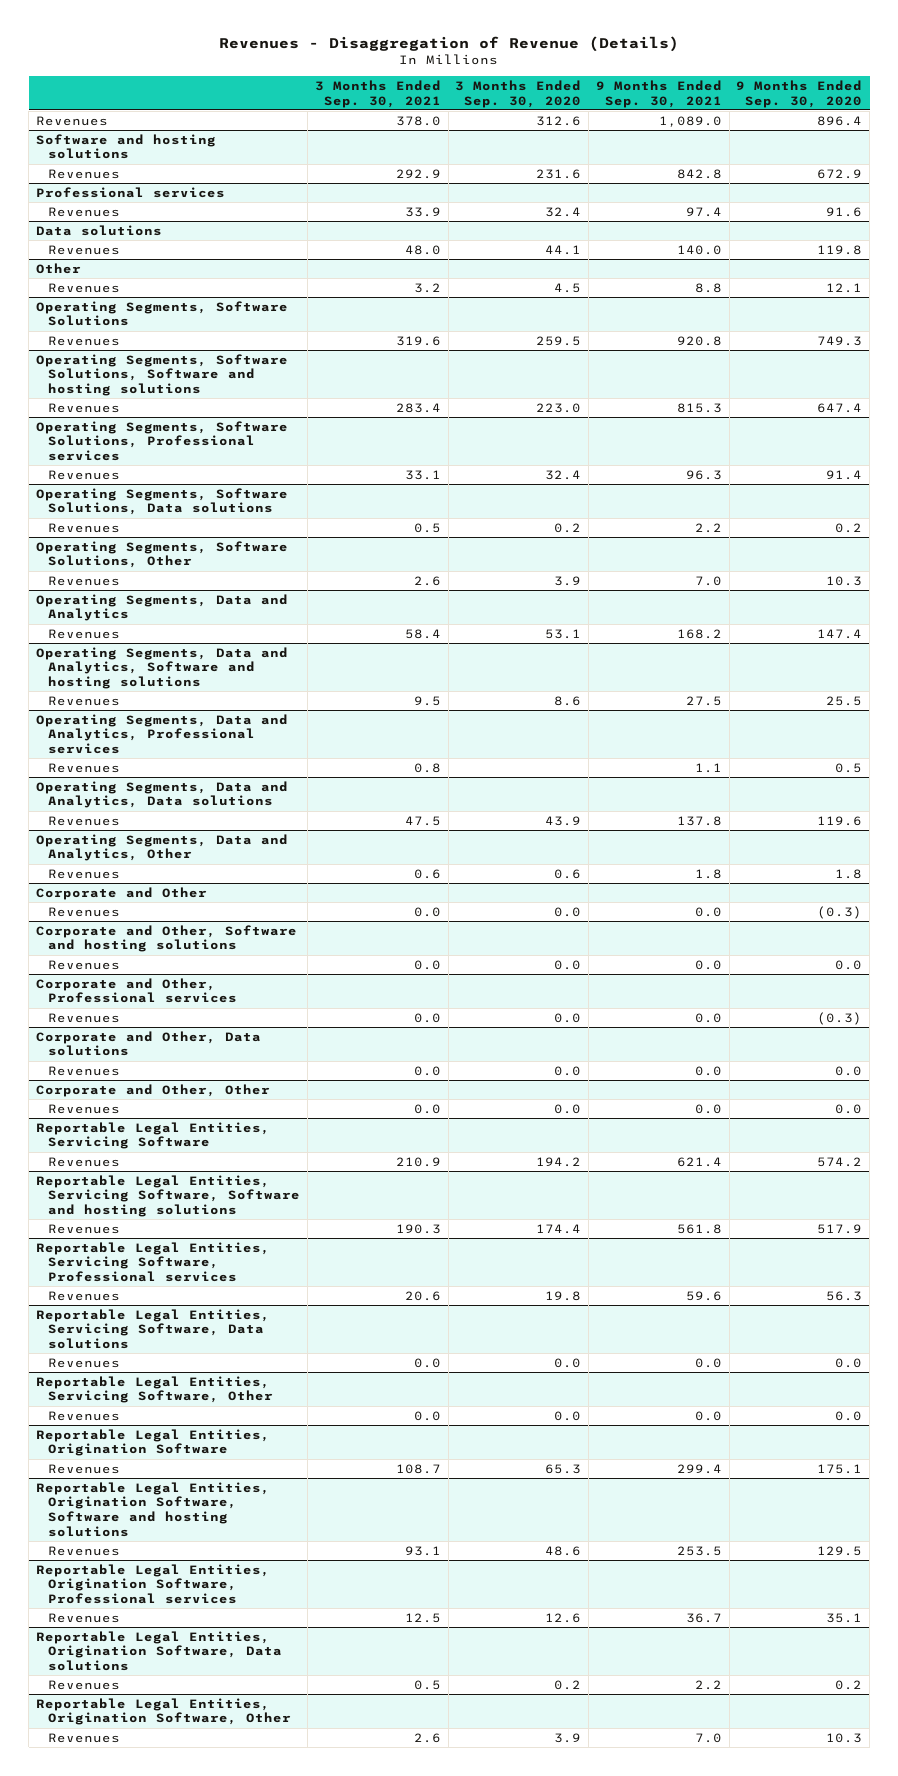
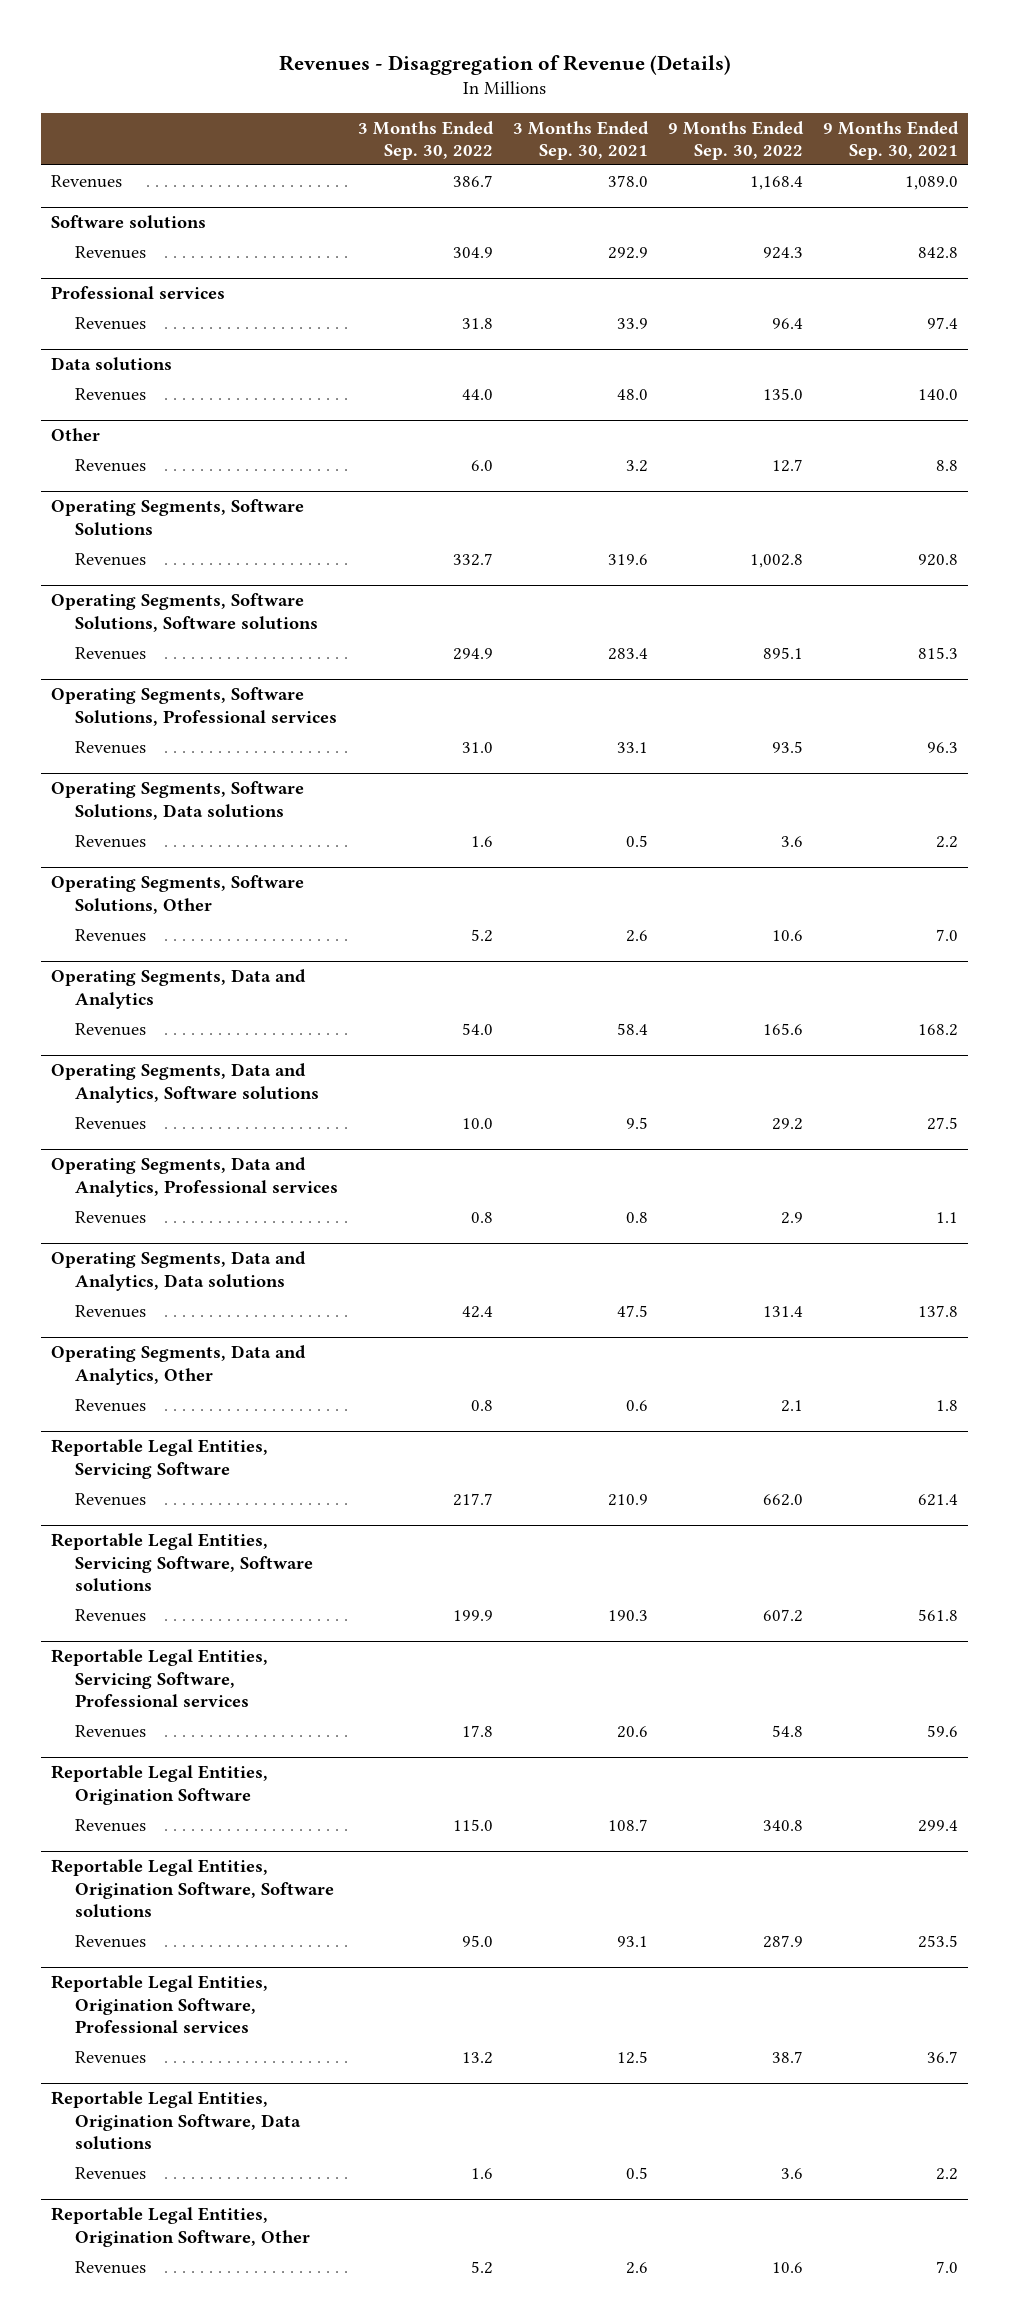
- | 3 Months Ended Sep. 30, 2021 | 3 Months Ended Sep. 30, 2020 | 9 Months Ended Sep. 30, 2021 | 9 Months Ended Sep. 30, 2020
+ | 3 Months Ended Sep. 30, 2022 | 3 Months Ended Sep. 30, 2021 | 9 Months Ended Sep. 30, 2022 | 9 Months Ended Sep. 30, 2021
- Software and hosting solutions
+ Software solutions
- Operating Segments, Software Solutions, Software and hosting solutions
+ Operating Segments, Software Solutions, Software solutions
- Operating Segments, Data and Analytics, Software and hosting solutions
+ Operating Segments, Data and Analytics, Software solutions
- Corporate and Other
- Revenues | 0.0 | 0.0 | 0.0 | (0.3)
- Corporate and Other, Software and hosting solutions
- Revenues | 0.0 | 0.0 | 0.0 | 0.0
- Corporate and Other, Professional services
- Revenues | 0.0 | 0.0 | 0.0 | (0.3)
- Corporate and Other, Data solutions
- Revenues | 0.0 | 0.0 | 0.0 | 0.0
- Corporate and Other, Other
- Revenues | 0.0 | 0.0 | 0.0 | 0.0
- Reportable Legal Entities, Servicing Software, Software and hosting solutions
+ Reportable Legal Entities, Servicing Software, Software solutions
- Reportable Legal Entities, Servicing Software, Data solutions
- Revenues | 0.0 | 0.0 | 0.0 | 0.0
- Reportable Legal Entities, Servicing Software, Other
- Revenues | 0.0 | 0.0 | 0.0 | 0.0
- Reportable Legal Entities, Origination Software, Software and hosting solutions
+ Reportable Legal Entities, Origination Software, Software solutions

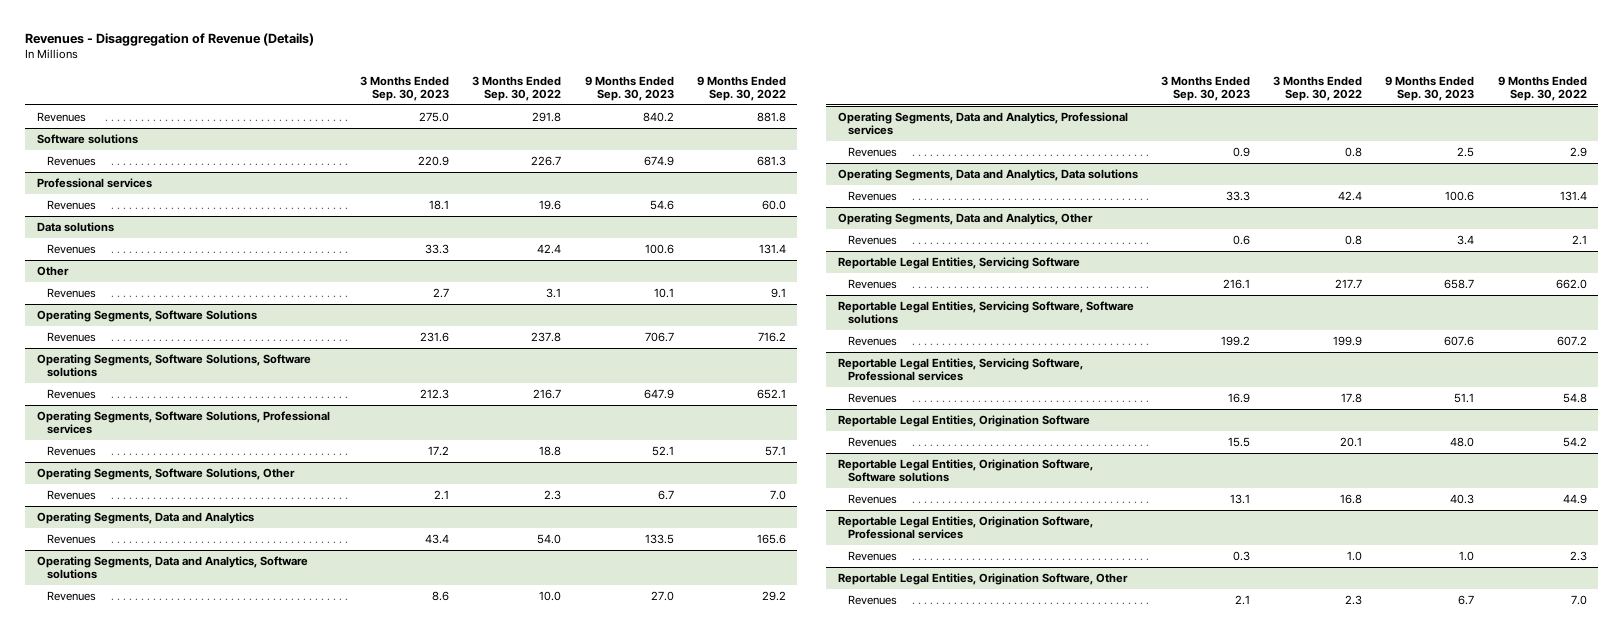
- | 3 Months Ended Sep. 30, 2022 | 3 Months Ended Sep. 30, 2021 | 9 Months Ended Sep. 30, 2022 | 9 Months Ended Sep. 30, 2021
+ | 3 Months Ended Sep. 30, 2023 | 3 Months Ended Sep. 30, 2022 | 9 Months Ended Sep. 30, 2023 | 9 Months Ended Sep. 30, 2022
- Revenues | 386.7 | 378.0 | 1,168.4 | 1,089.0
+ Revenues | 275.0 | 291.8 | 840.2 | 881.8
@ Software solutions
- Revenues | 304.9 | 292.9 | 924.3 | 842.8
+ Revenues | 220.9 | 226.7 | 674.9 | 681.3
@ Professional services
- Revenues | 31.8 | 33.9 | 96.4 | 97.4
+ Revenues | 18.1 | 19.6 | 54.6 | 60.0
@ Data solutions
- Revenues | 44.0 | 48.0 | 135.0 | 140.0
+ Revenues | 33.3 | 42.4 | 100.6 | 131.4
@ Other
- Revenues | 6.0 | 3.2 | 12.7 | 8.8
+ Revenues | 2.7 | 3.1 | 10.1 | 9.1
@ Operating Segments, Software Solutions
- Revenues | 332.7 | 319.6 | 1,002.8 | 920.8
+ Revenues | 231.6 | 237.8 | 706.7 | 716.2
@ Operating Segments, Software Solutions, Software solutions
- Revenues | 294.9 | 283.4 | 895.1 | 815.3
+ Revenues | 212.3 | 216.7 | 647.9 | 652.1
@ Operating Segments, Software Solutions, Professional services
- Revenues | 31.0 | 33.1 | 93.5 | 96.3
- Operating Segments, Software Solutions, Data solutions
- Revenues | 1.6 | 0.5 | 3.6 | 2.2
@ Operating Segments, Software Solutions, Professional services
+ Revenues | 17.2 | 18.8 | 52.1 | 57.1
@ Operating Segments, Software Solutions, Other
- Revenues | 5.2 | 2.6 | 10.6 | 7.0
+ Revenues | 2.1 | 2.3 | 6.7 | 7.0
@ Reportable Legal Entities, Origination Software
- Revenues | 115.0 | 108.7 | 340.8 | 299.4
+ Revenues | 15.5 | 20.1 | 48.0 | 54.2
@ Reportable Legal Entities, Origination Software, Software solutions
- Revenues | 95.0 | 93.1 | 287.9 | 253.5
+ Revenues | 13.1 | 16.8 | 40.3 | 44.9
@ Reportable Legal Entities, Origination Software, Professional services
- Revenues | 13.2 | 12.5 | 38.7 | 36.7
- Reportable Legal Entities, Origination Software, Data solutions
- Revenues | 1.6 | 0.5 | 3.6 | 2.2
@ Reportable Legal Entities, Origination Software, Professional services
+ Revenues | 0.3 | 1.0 | 1.0 | 2.3
@ Reportable Legal Entities, Origination Software, Other
- Revenues | 5.2 | 2.6 | 10.6 | 7.0
+ Revenues | 2.1 | 2.3 | 6.7 | 7.0

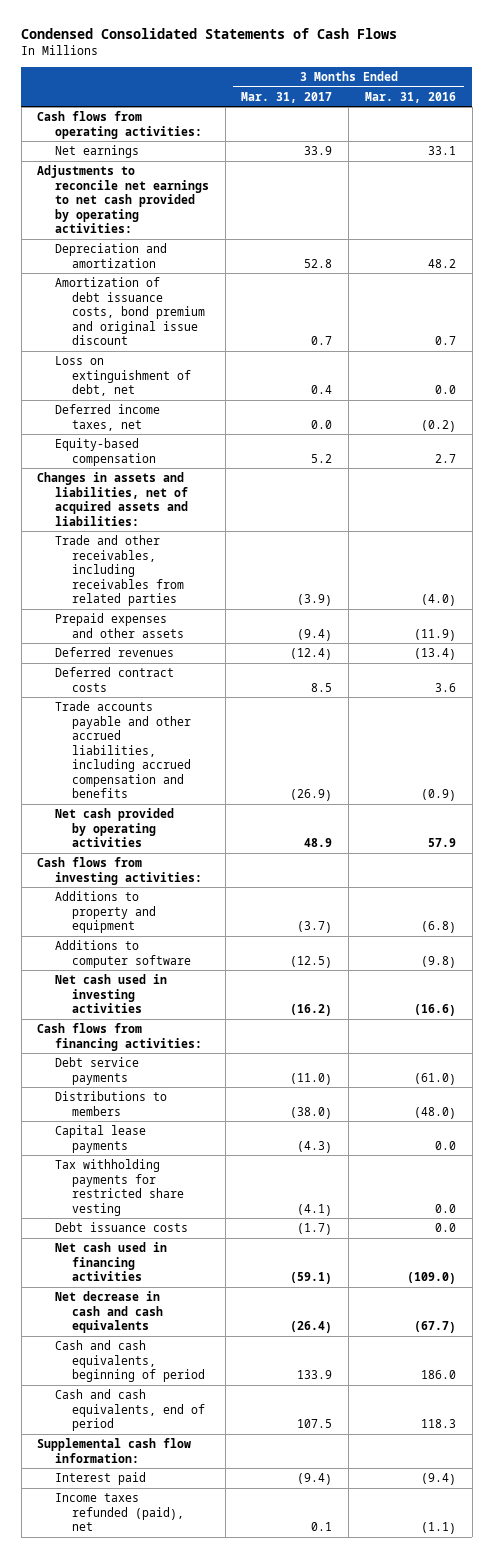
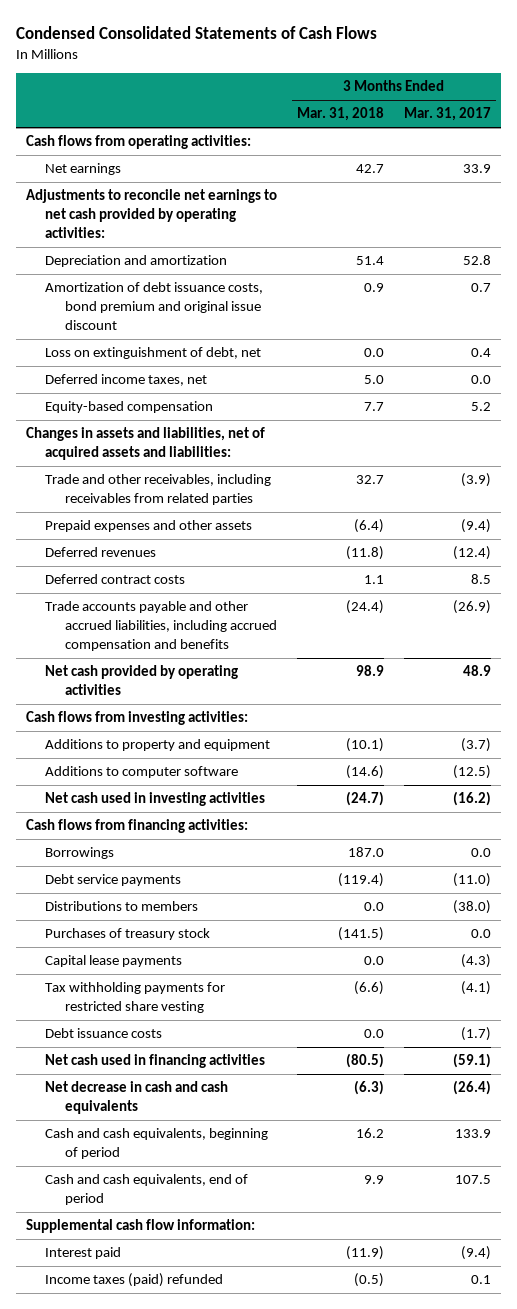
- | 3 Months Ended Mar. 31, 2017 | 3 Months Ended Mar. 31, 2016
+ | 3 Months Ended Mar. 31, 2018 | 3 Months Ended Mar. 31, 2017
+ Borrowings | 187.0 | 0.0
+ Purchases of treasury stock | (141.5) | 0.0
- Income taxes refunded (paid), net | 0.1 | (1.1)
+ Income taxes (paid) refunded | (0.5) | 0.1

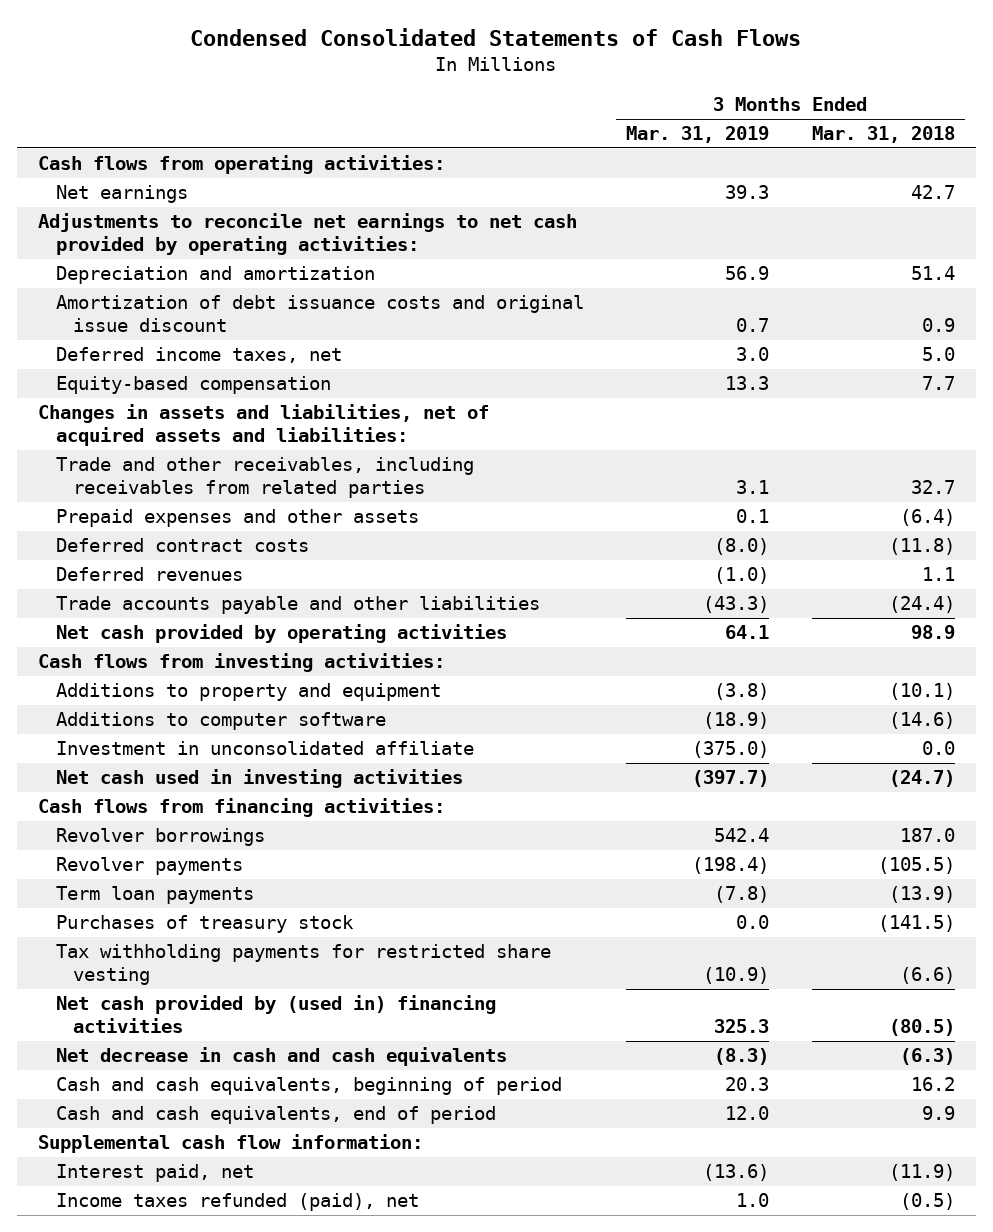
- | 3 Months Ended Mar. 31, 2018 | 3 Months Ended Mar. 31, 2017
+ | 3 Months Ended Mar. 31, 2019 | 3 Months Ended Mar. 31, 2018
- Amortization of debt issuance costs, bond premium and original issue discount | 0.9 | 0.7
- Loss on extinguishment of debt, net | 0.0 | 0.4
+ Amortization of debt issuance costs and original issue discount | 0.7 | 0.9
- Deferred revenues | (11.8) | (12.4)
- Deferred contract costs | 1.1 | 8.5
- Trade accounts payable and other accrued liabilities, including accrued compensation and benefits | (24.4) | (26.9)
+ Deferred contract costs | (8.0) | (11.8)
+ Deferred revenues | (1.0) | 1.1
+ Trade accounts payable and other liabilities | (43.3) | (24.4)
+ Investment in unconsolidated affiliate | (375.0) | 0.0
- Borrowings | 187.0 | 0.0
- Debt service payments | (119.4) | (11.0)
- Distributions to members | 0.0 | (38.0)
+ Revolver borrowings | 542.4 | 187.0
+ Revolver payments | (198.4) | (105.5)
+ Term loan payments | (7.8) | (13.9)
- Capital lease payments | 0.0 | (4.3)
- Debt issuance costs | 0.0 | (1.7)
- Net cash used in financing activities | (80.5) | (59.1)
+ Net cash provided by (used in) financing activities | 325.3 | (80.5)
- Interest paid | (11.9) | (9.4)
- Income taxes (paid) refunded | (0.5) | 0.1
+ Interest paid, net | (13.6) | (11.9)
+ Income taxes refunded (paid), net | 1.0 | (0.5)

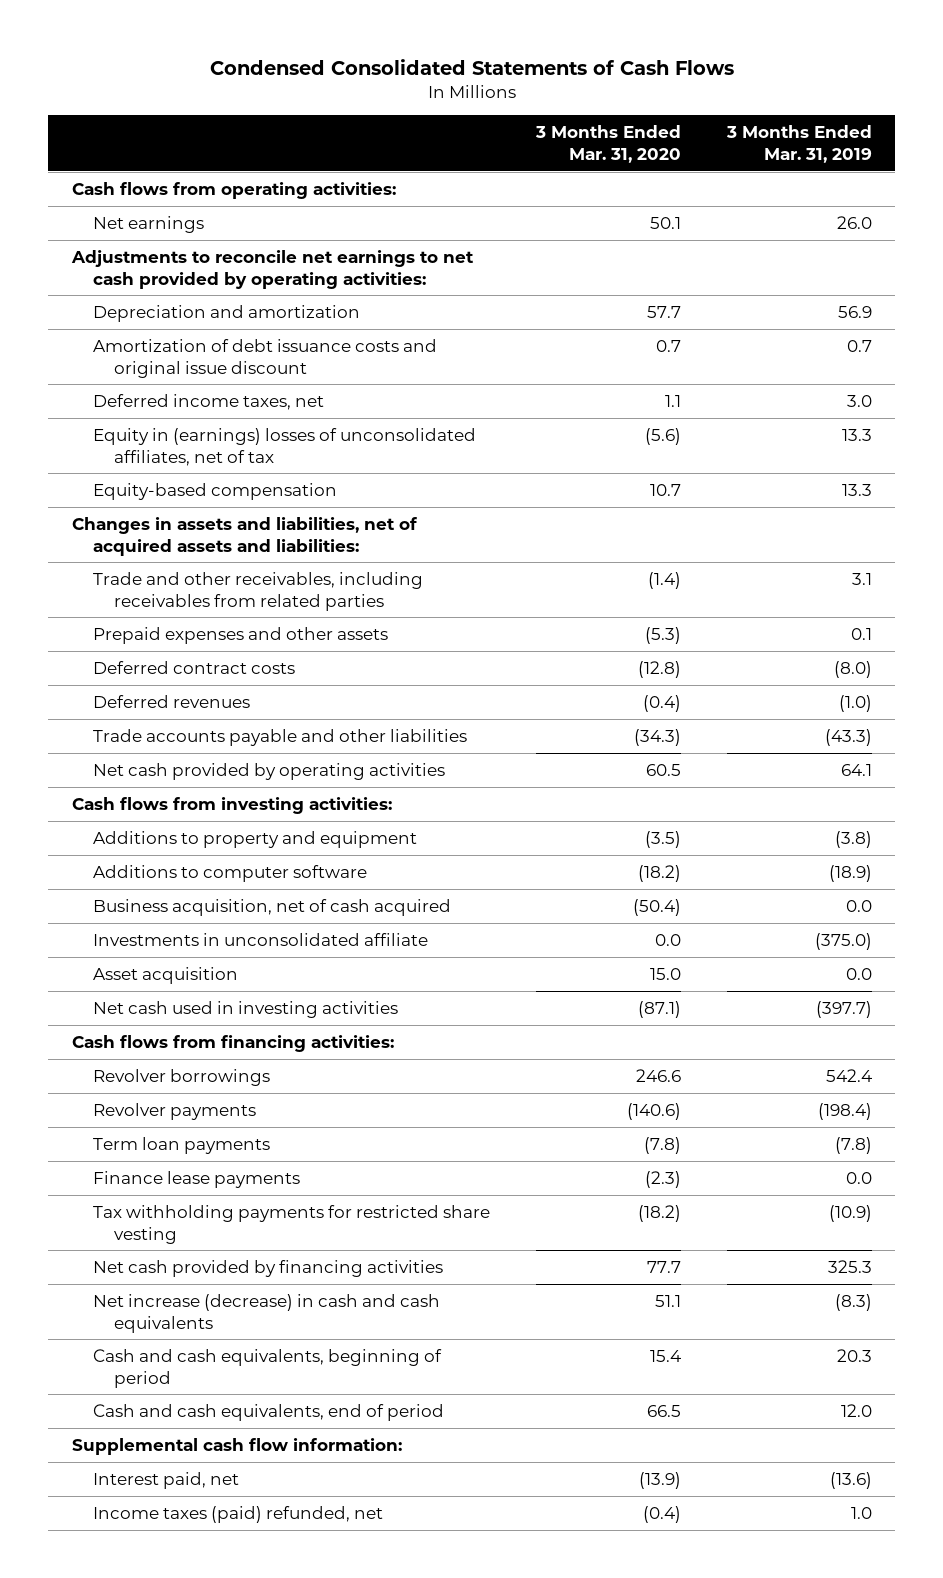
- | 3 Months Ended Mar. 31, 2019 | 3 Months Ended Mar. 31, 2018
+ | 3 Months Ended Mar. 31, 2020 | 3 Months Ended Mar. 31, 2019
- Net earnings | 39.3 | 42.7
+ Net earnings | 50.1 | 26.0
+ Equity in (earnings) losses of unconsolidated affiliates, net of tax | (5.6) | 13.3
- Investment in unconsolidated affiliate | (375.0) | 0.0
+ Business acquisition, net of cash acquired | (50.4) | 0.0
+ Investments in unconsolidated affiliate | 0.0 | (375.0)
+ Asset acquisition | 15.0 | 0.0
- Purchases of treasury stock | 0.0 | (141.5)
+ Finance lease payments | (2.3) | 0.0
- Net cash provided by (used in) financing activities | 325.3 | (80.5)
- Net decrease in cash and cash equivalents | (8.3) | (6.3)
+ Net cash provided by financing activities | 77.7 | 325.3
+ Net increase (decrease) in cash and cash equivalents | 51.1 | (8.3)
- Income taxes refunded (paid), net | 1.0 | (0.5)
+ Income taxes (paid) refunded, net | (0.4) | 1.0

